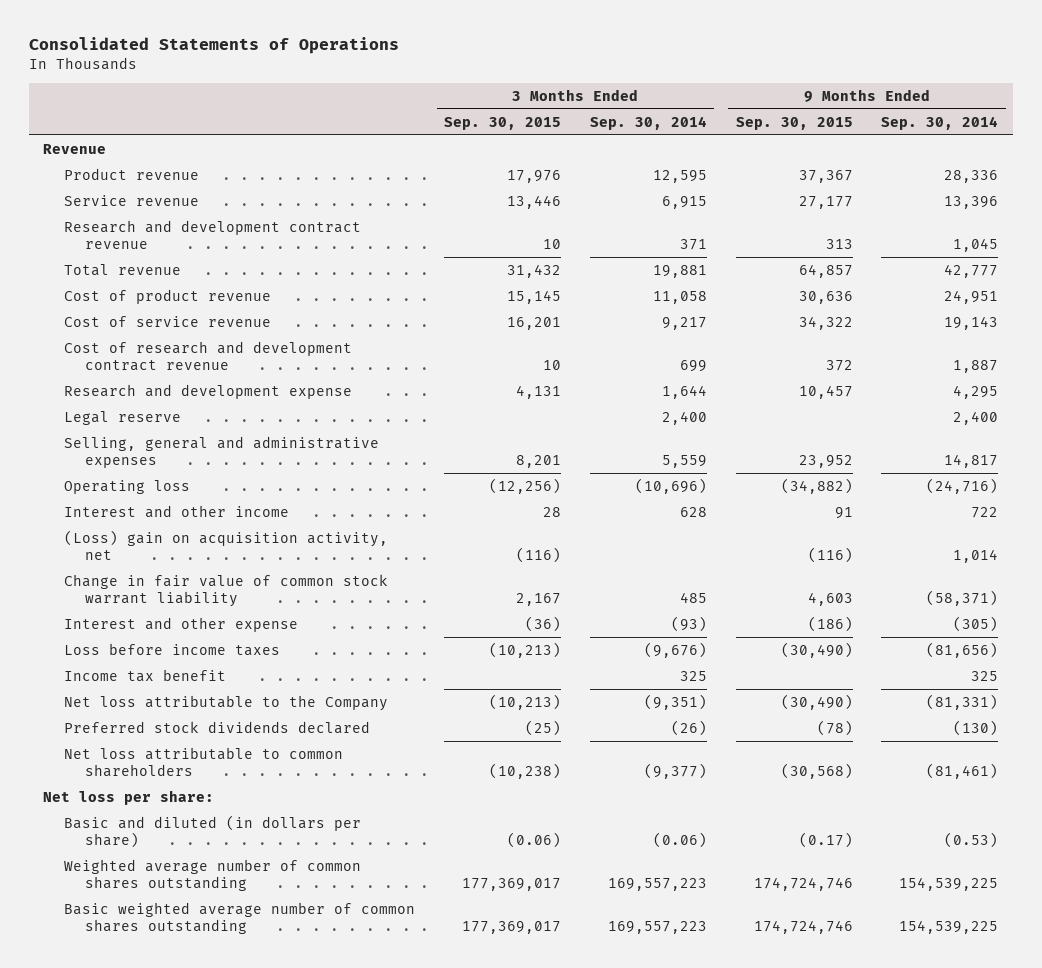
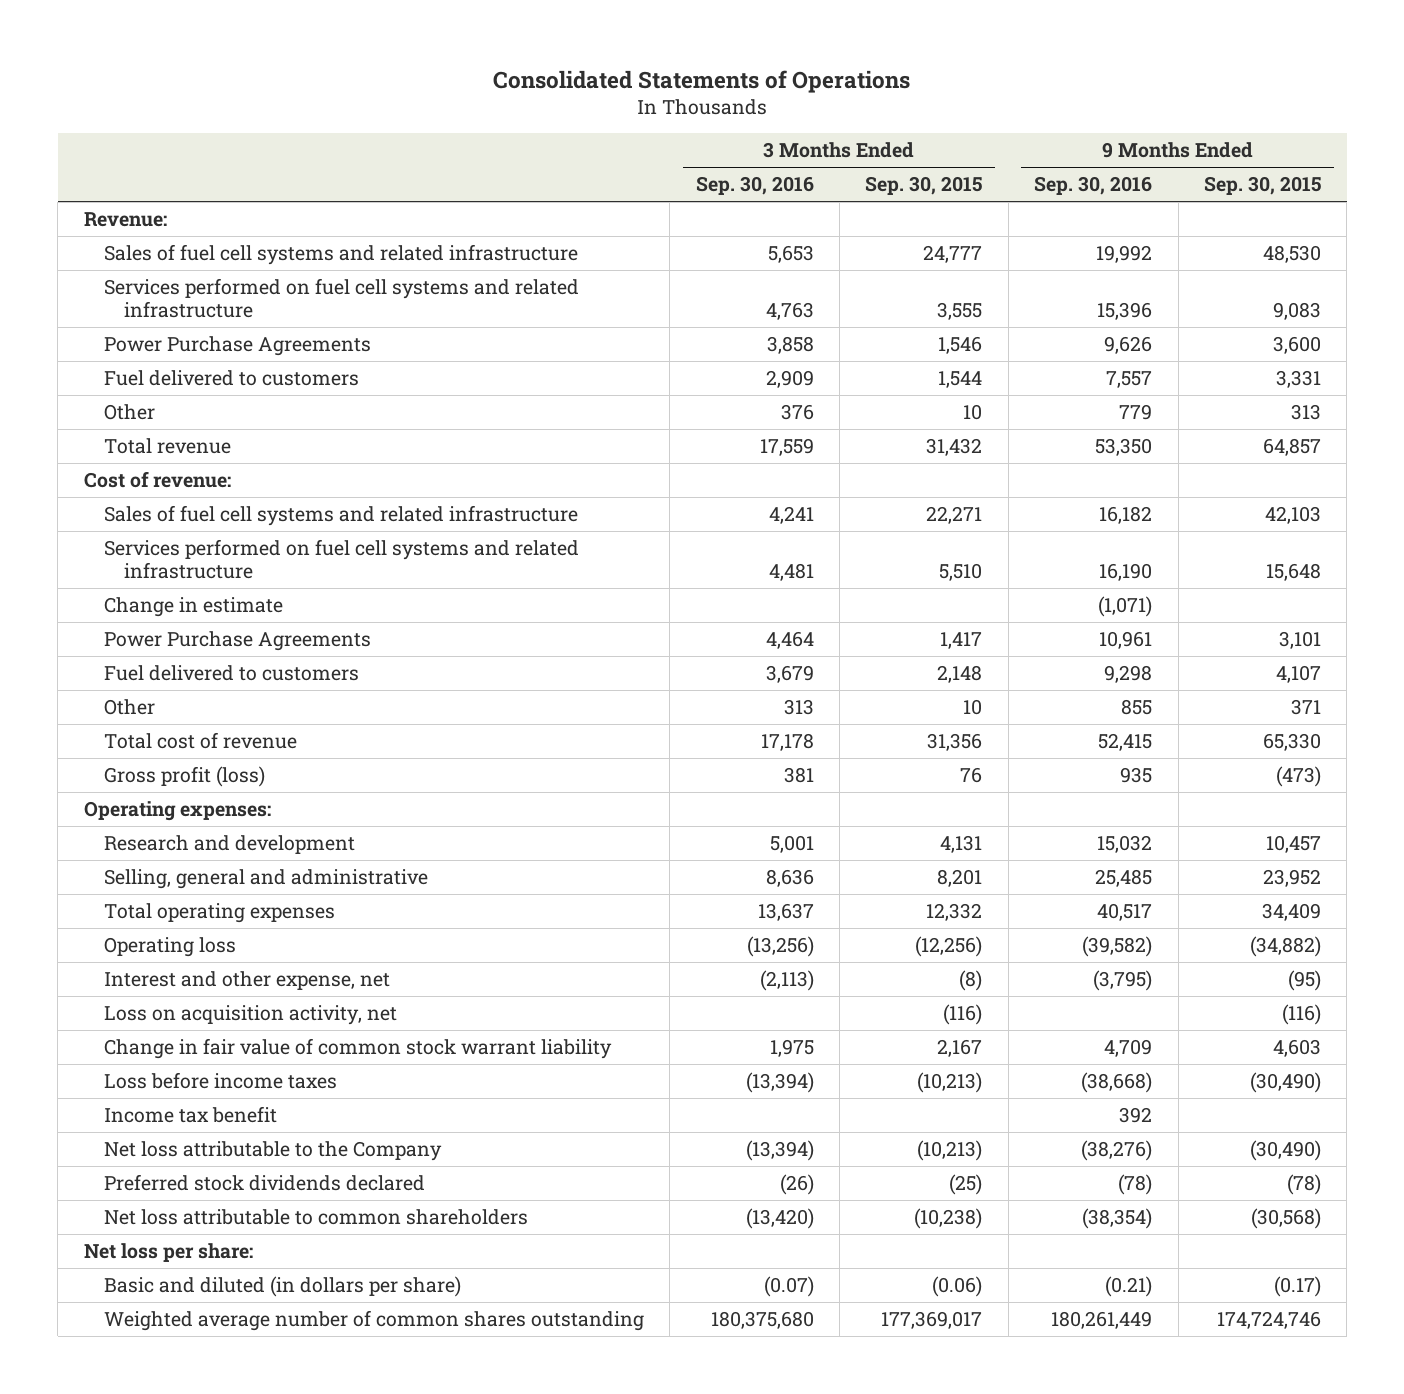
- | 3 Months Ended Sep. 30, 2015 | 3 Months Ended Sep. 30, 2014 | 9 Months Ended Sep. 30, 2015 | 9 Months Ended Sep. 30, 2014
+ | 3 Months Ended Sep. 30, 2016 | 3 Months Ended Sep. 30, 2015 | 9 Months Ended Sep. 30, 2016 | 9 Months Ended Sep. 30, 2015
- Revenue
- Product revenue | 17,976 | 12,595 | 37,367 | 28,336
- Service revenue | 13,446 | 6,915 | 27,177 | 13,396
- Research and development contract revenue | 10 | 371 | 313 | 1,045
+ Revenue:
+ Sales of fuel cell systems and related infrastructure | 5,653 | 24,777 | 19,992 | 48,530
+ Services performed on fuel cell systems and related infrastructure | 4,763 | 3,555 | 15,396 | 9,083
+ Power Purchase Agreements | 3,858 | 1,546 | 9,626 | 3,600
+ Fuel delivered to customers | 2,909 | 1,544 | 7,557 | 3,331
+ Other | 376 | 10 | 779 | 313
- Cost of product revenue | 15,145 | 11,058 | 30,636 | 24,951
- Cost of service revenue | 16,201 | 9,217 | 34,322 | 19,143
- Cost of research and development contract revenue | 10 | 699 | 372 | 1,887
- Research and development expense | 4,131 | 1,644 | 10,457 | 4,295
- Legal reserve | | 2,400 | | 2,400
- Selling, general and administrative expenses | 8,201 | 5,559 | 23,952 | 14,817
+ Cost of revenue:
+ Sales of fuel cell systems and related infrastructure | 4,241 | 22,271 | 16,182 | 42,103
+ Services performed on fuel cell systems and related infrastructure | 4,481 | 5,510 | 16,190 | 15,648
+ Change in estimate | | | (1,071) |
+ Power Purchase Agreements | 4,464 | 1,417 | 10,961 | 3,101
+ Fuel delivered to customers | 3,679 | 2,148 | 9,298 | 4,107
+ Other | 313 | 10 | 855 | 371
+ Total cost of revenue | 17,178 | 31,356 | 52,415 | 65,330
+ Gross profit (loss) | 381 | 76 | 935 | (473)
+ Operating expenses:
+ Research and development | 5,001 | 4,131 | 15,032 | 10,457
+ Selling, general and administrative | 8,636 | 8,201 | 25,485 | 23,952
+ Total operating expenses | 13,637 | 12,332 | 40,517 | 34,409
- Interest and other income | 28 | 628 | 91 | 722
- (Loss) gain on acquisition activity, net | (116) | | (116) | 1,014
+ Interest and other expense, net | (2,113) | (8) | (3,795) | (95)
+ Loss on acquisition activity, net | | (116) | | (116)
- Interest and other expense | (36) | (93) | (186) | (305)
- Basic weighted average number of common shares outstanding | 177,369,017 | 169,557,223 | 174,724,746 | 154,539,225

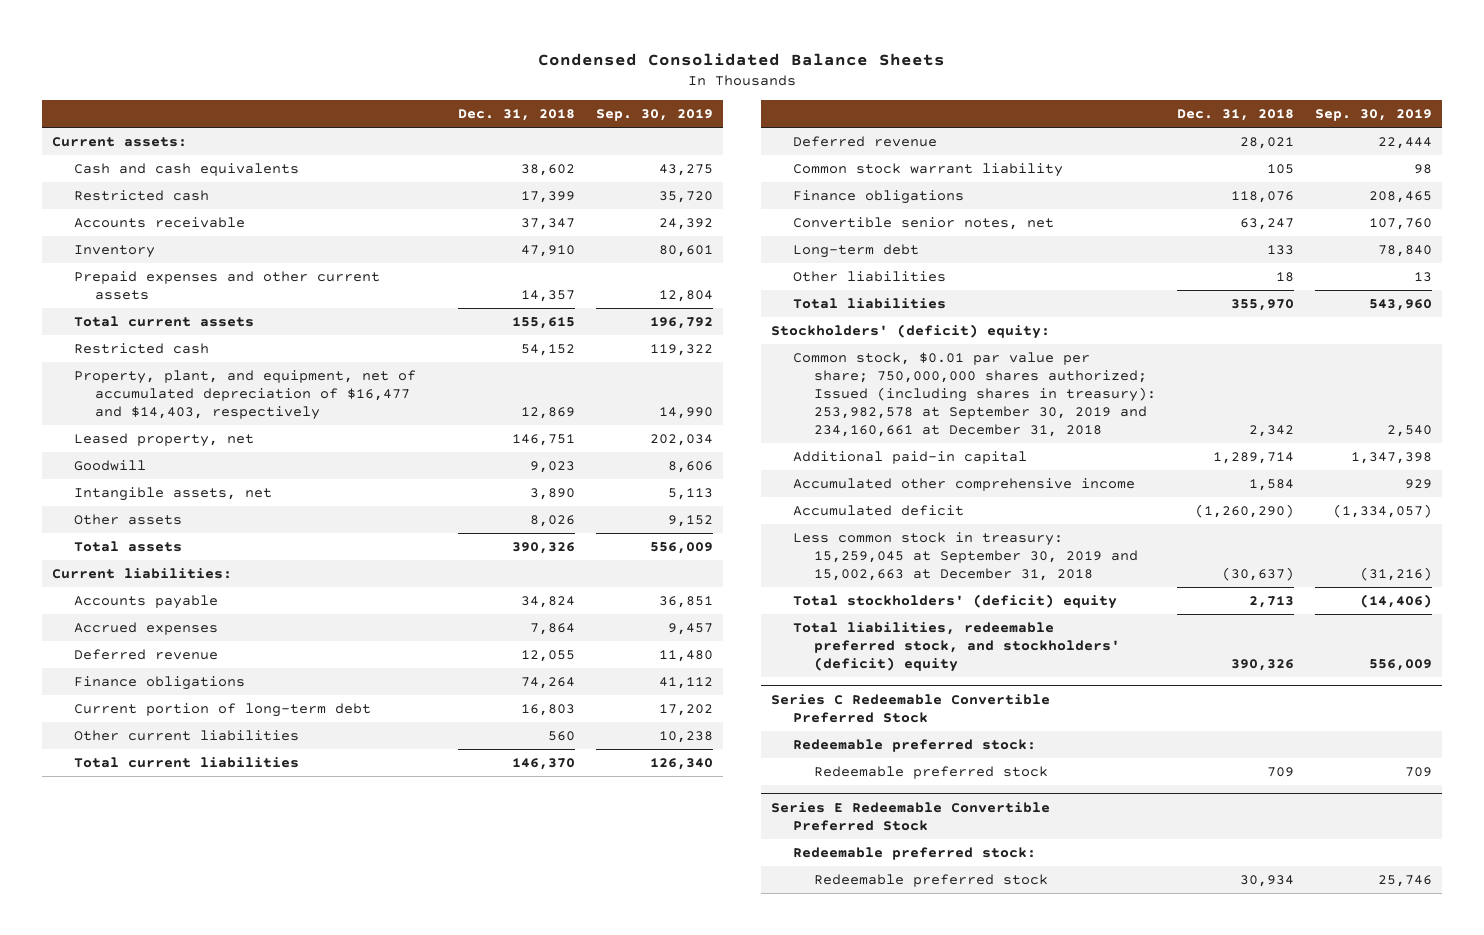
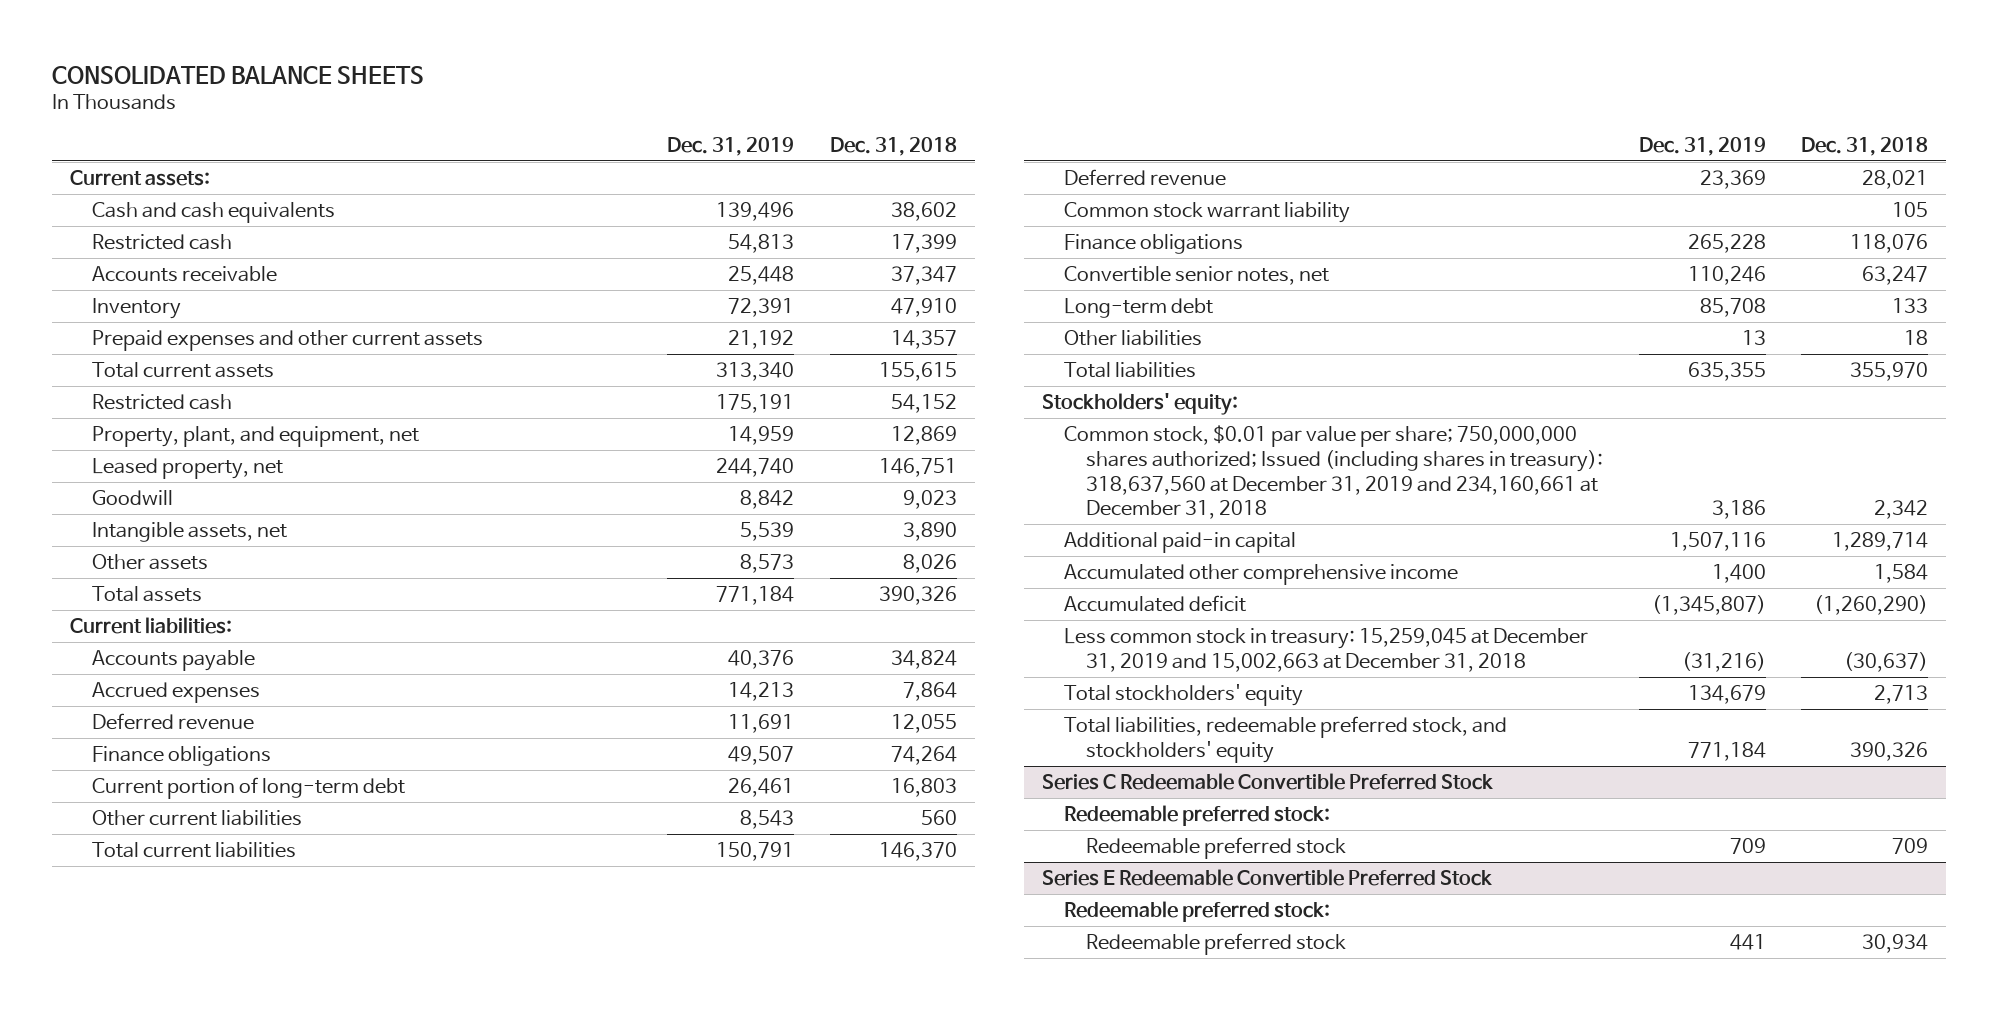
- Condensed Consolidated Balance Sheets
+ CONSOLIDATED BALANCE SHEETS
- | Dec. 31, 2018 | Sep. 30, 2019
+ | Dec. 31, 2019 | Dec. 31, 2018
- Property, plant, and equipment, net of accumulated depreciation of $16,477 and $14,403, respectively | 12,869 | 14,990
+ Property, plant, and equipment, net | 14,959 | 12,869
- Stockholders' (deficit) equity:
- Common stock, $0.01 par value per share; 750,000,000 shares authorized; Issued (including shares in treasury): 253,982,578 at September 30, 2019 and 234,160,661 at December 31, 2018 | 2,342 | 2,540
+ Stockholders' equity:
+ Common stock, $0.01 par value per share; 750,000,000 shares authorized; Issued (including shares in treasury): 318,637,560 at December 31, 2019 and 234,160,661 at December 31, 2018 | 3,186 | 2,342
- Less common stock in treasury: 15,259,045 at September 30, 2019 and 15,002,663 at December 31, 2018 | (30,637) | (31,216)
- Total stockholders' (deficit) equity | 2,713 | (14,406)
- Total liabilities, redeemable preferred stock, and stockholders' (deficit) equity | 390,326 | 556,009
+ Less common stock in treasury: 15,259,045 at December 31, 2019 and 15,002,663 at December 31, 2018 | (31,216) | (30,637)
+ Total stockholders' equity | 134,679 | 2,713
+ Total liabilities, redeemable preferred stock, and stockholders' equity | 771,184 | 390,326

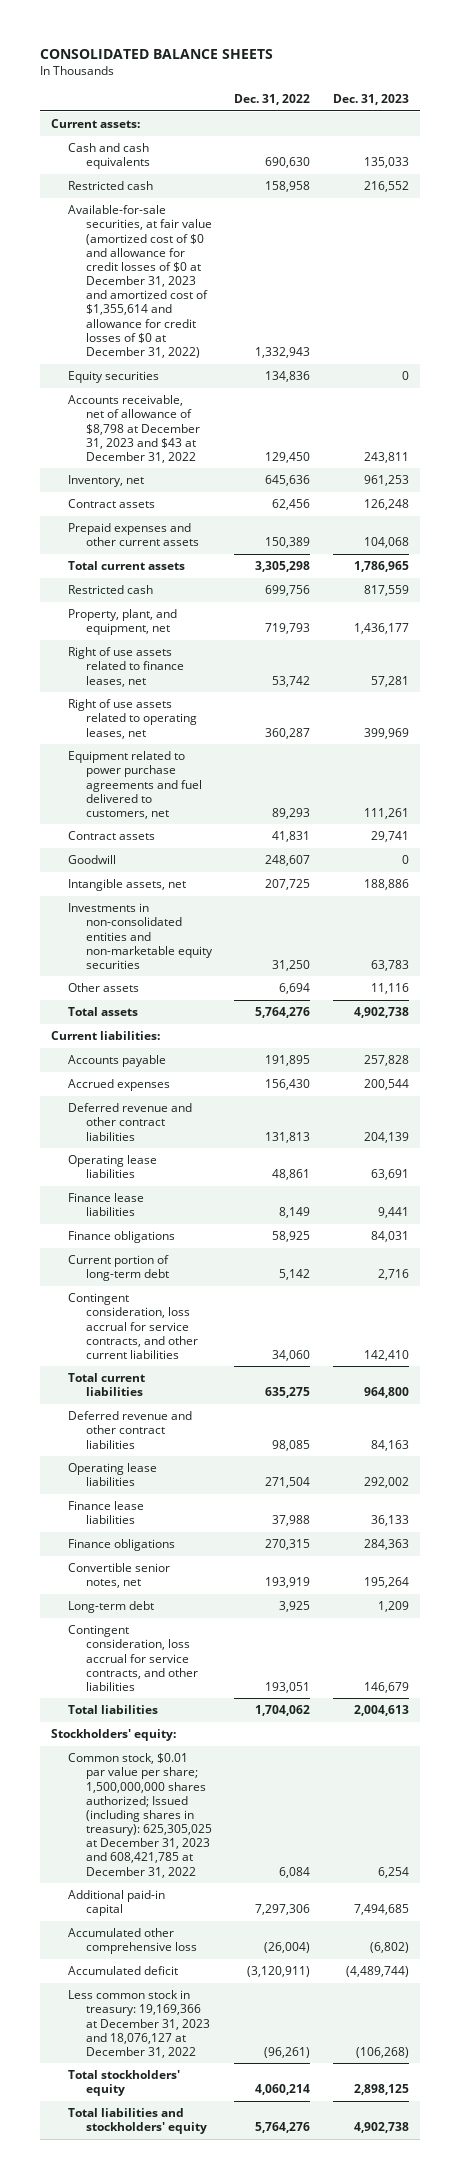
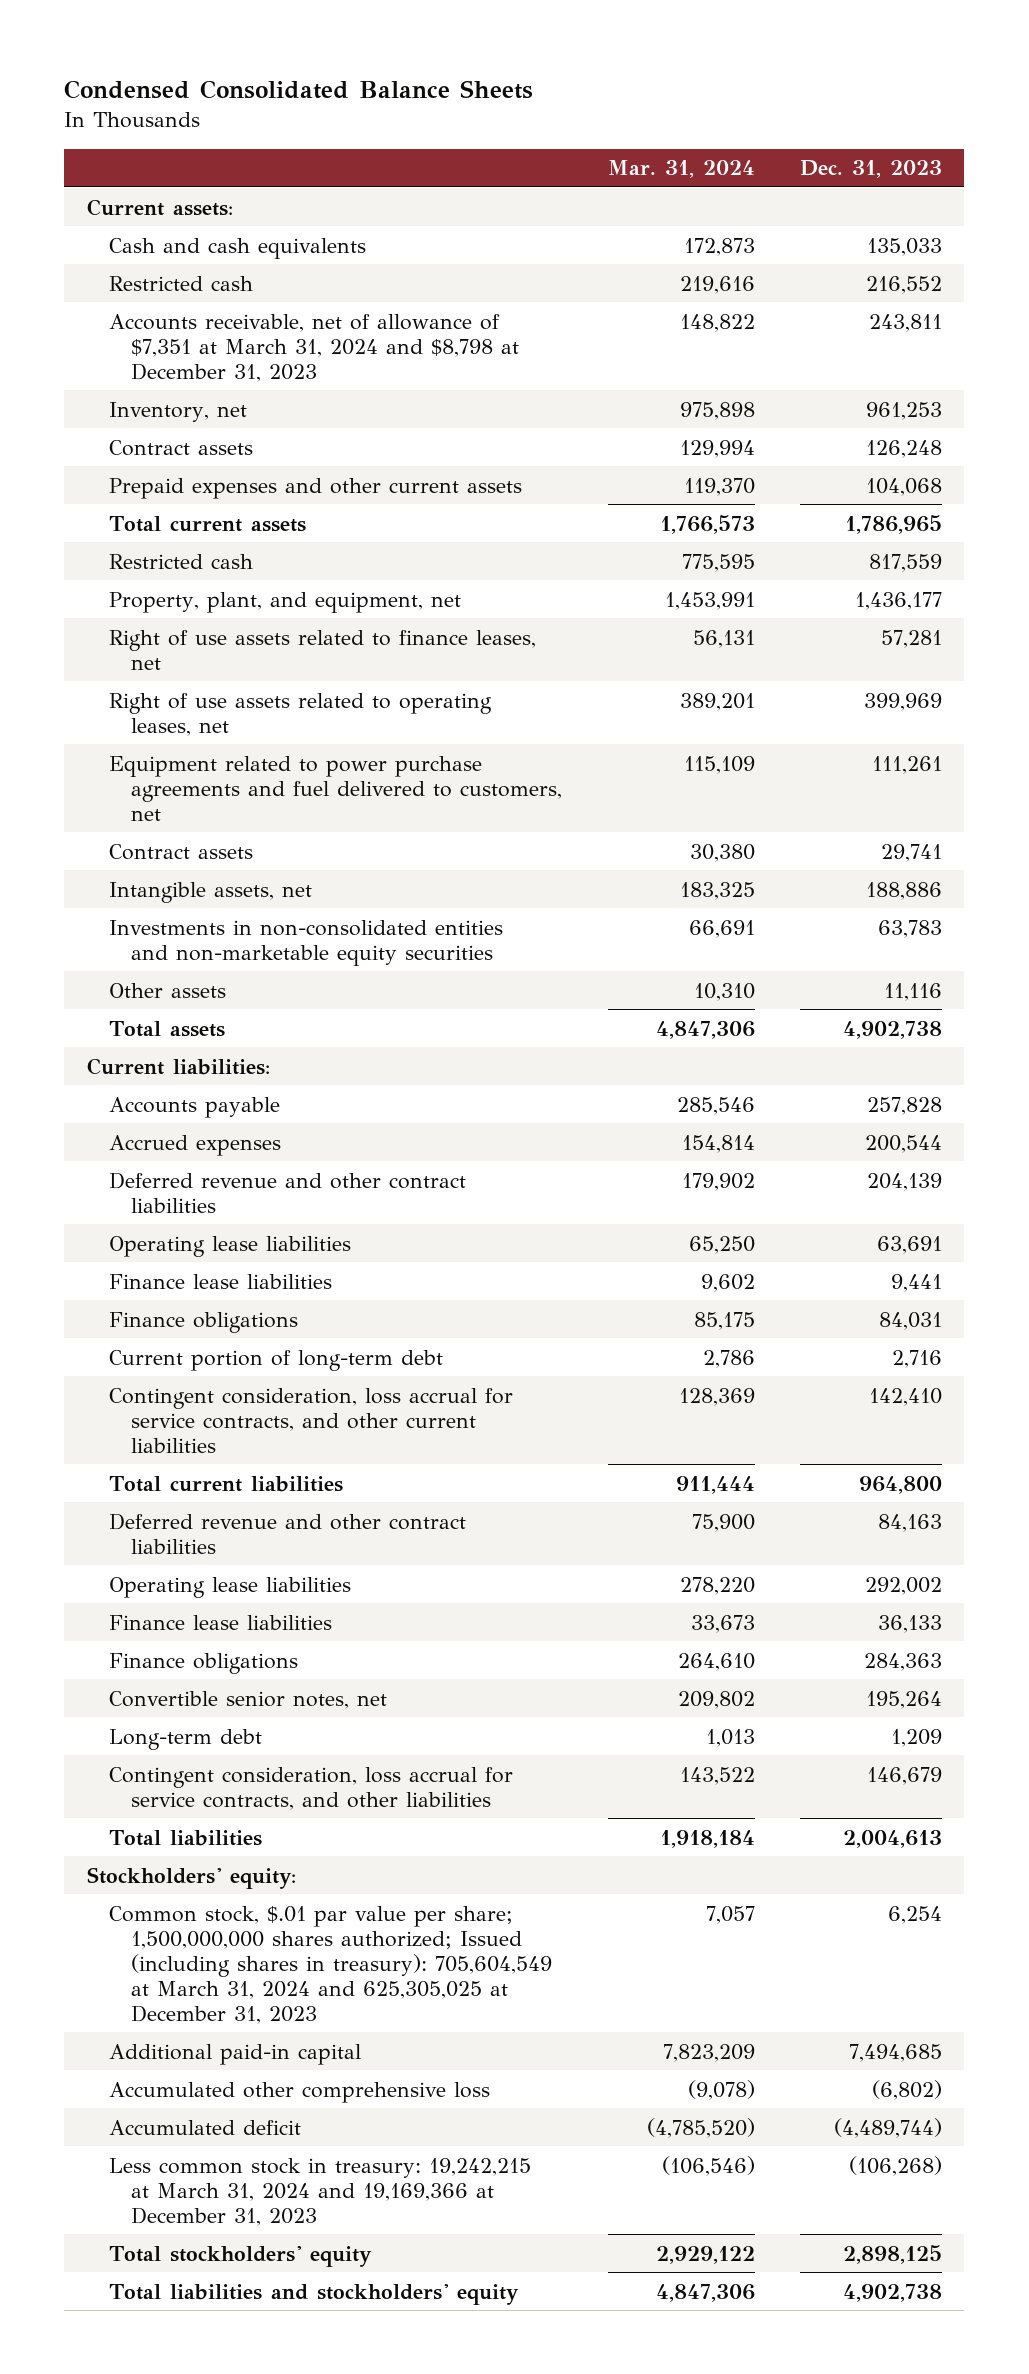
- CONSOLIDATED BALANCE SHEETS
+ Condensed Consolidated Balance Sheets
- | Dec. 31, 2022 | Dec. 31, 2023
+ | Mar. 31, 2024 | Dec. 31, 2023
- Available-for-sale securities, at fair value (amortized cost of $0 and allowance for credit losses of $0 at December 31, 2023 and amortized cost of $1,355,614 and allowance for credit losses of $0 at December 31, 2022) | 1,332,943 |
- Equity securities | 134,836 | 0
- Accounts receivable, net of allowance of $8,798 at December 31, 2023 and $43 at December 31, 2022 | 129,450 | 243,811
+ Accounts receivable, net of allowance of $7,351 at March 31, 2024 and $8,798 at December 31, 2023 | 148,822 | 243,811
- Goodwill | 248,607 | 0
- Common stock, $0.01 par value per share; 1,500,000,000 shares authorized; Issued (including shares in treasury): 625,305,025 at December 31, 2023 and 608,421,785 at December 31, 2022 | 6,084 | 6,254
+ Common stock, $.01 par value per share; 1,500,000,000 shares authorized; Issued (including shares in treasury): 705,604,549 at March 31, 2024 and 625,305,025 at December 31, 2023 | 7,057 | 6,254
- Less common stock in treasury: 19,169,366 at December 31, 2023 and 18,076,127 at December 31, 2022 | (96,261) | (106,268)
+ Less common stock in treasury: 19,242,215 at March 31, 2024 and 19,169,366 at December 31, 2023 | (106,546) | (106,268)

